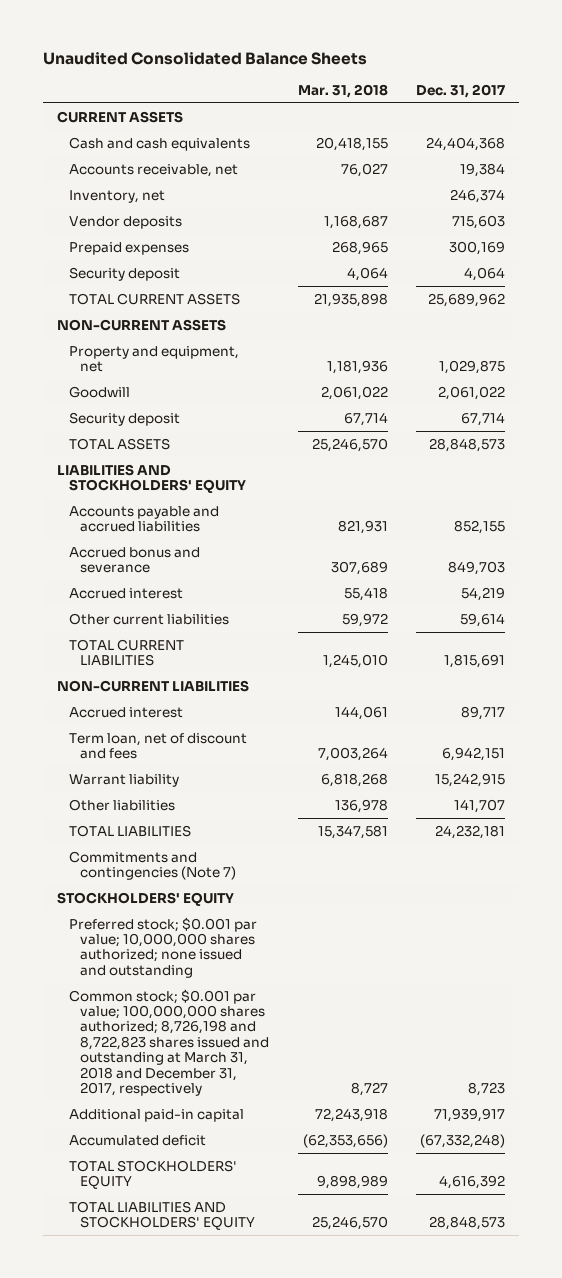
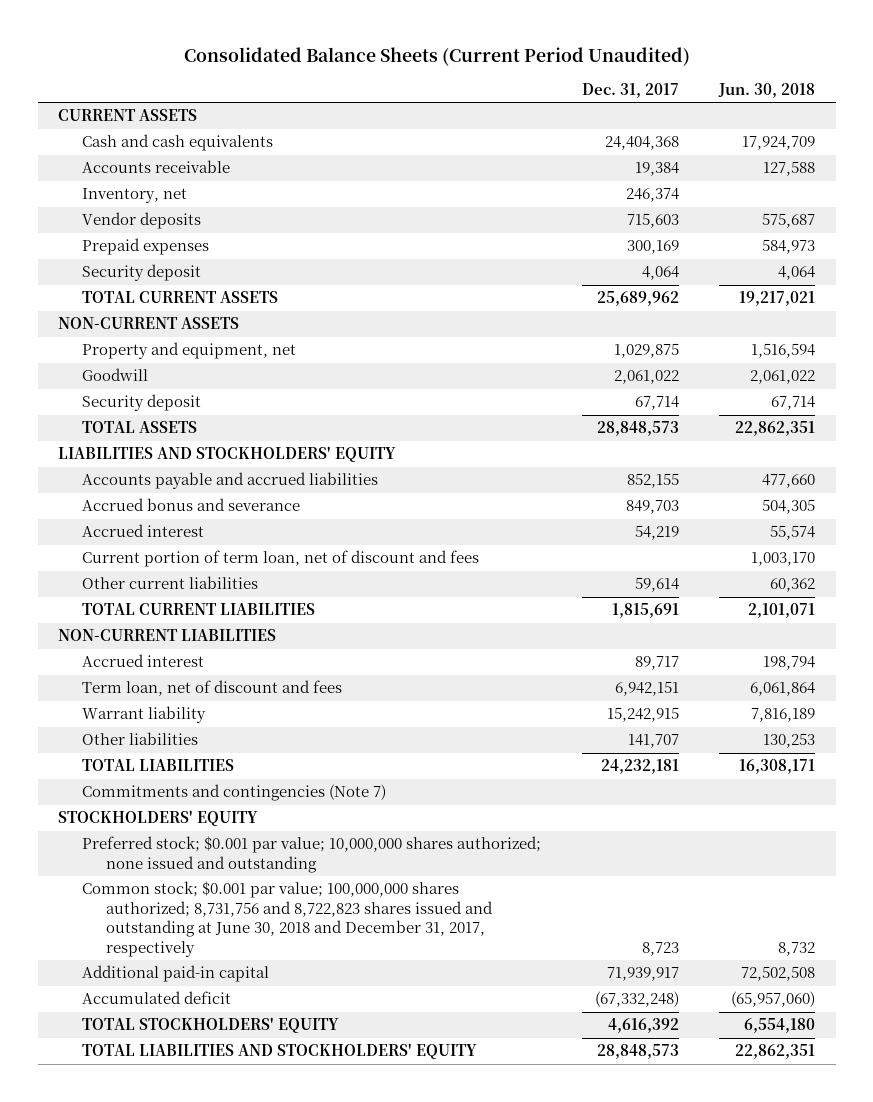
- Unaudited Consolidated Balance Sheets
+ Consolidated Balance Sheets (Current Period Unaudited)
- | Mar. 31, 2018 | Dec. 31, 2017
+ | Dec. 31, 2017 | Jun. 30, 2018
- Accounts receivable, net | 76,027 | 19,384
+ Accounts receivable | 19,384 | 127,588
+ Current portion of term loan, net of discount and fees | | 1,003,170
- Common stock; $0.001 par value; 100,000,000 shares authorized; 8,726,198 and 8,722,823 shares issued and outstanding at March 31, 2018 and December 31, 2017, respectively | 8,727 | 8,723
+ Common stock; $0.001 par value; 100,000,000 shares authorized; 8,731,756 and 8,722,823 shares issued and outstanding at June 30, 2018 and December 31, 2017, respectively | 8,723 | 8,732

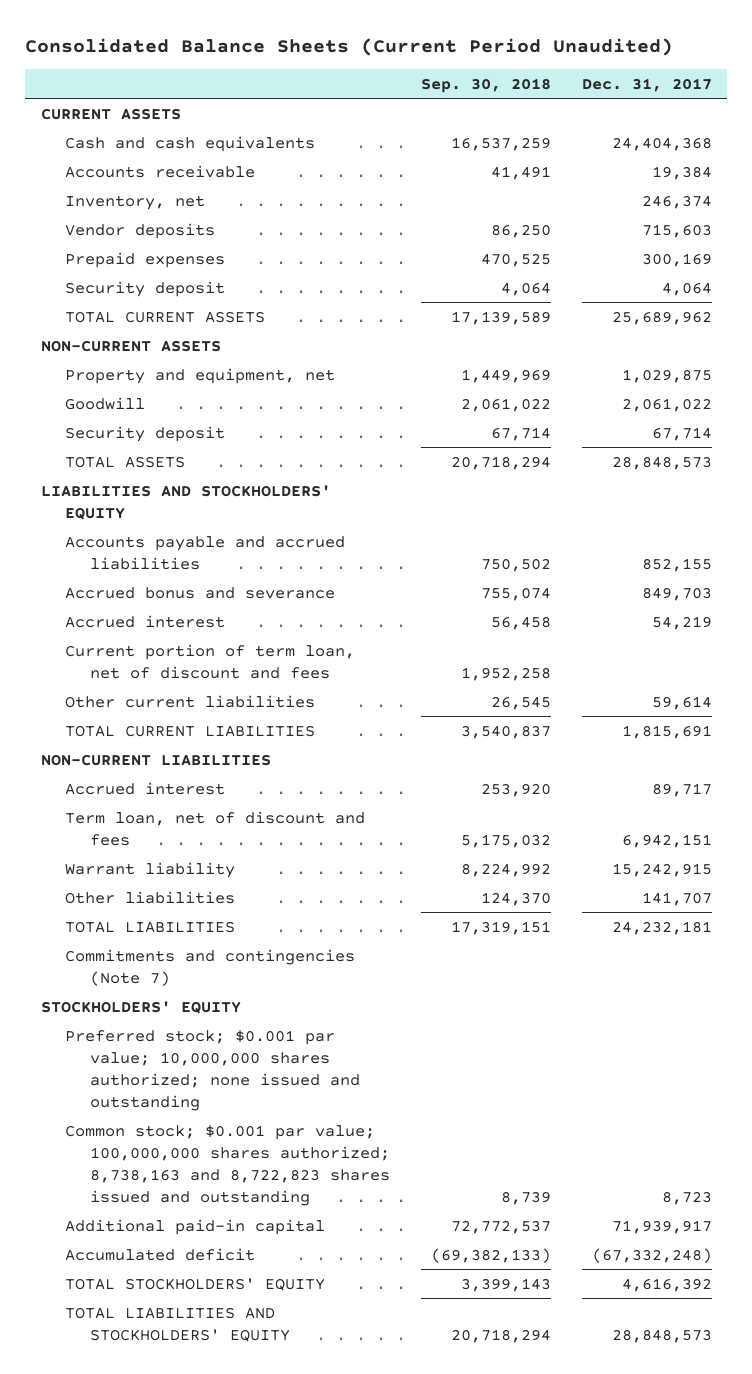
- | Dec. 31, 2017 | Jun. 30, 2018
+ | Sep. 30, 2018 | Dec. 31, 2017
- Common stock; $0.001 par value; 100,000,000 shares authorized; 8,731,756 and 8,722,823 shares issued and outstanding at June 30, 2018 and December 31, 2017, respectively | 8,723 | 8,732
+ Common stock; $0.001 par value; 100,000,000 shares authorized; 8,738,163 and 8,722,823 shares issued and outstanding | 8,739 | 8,723

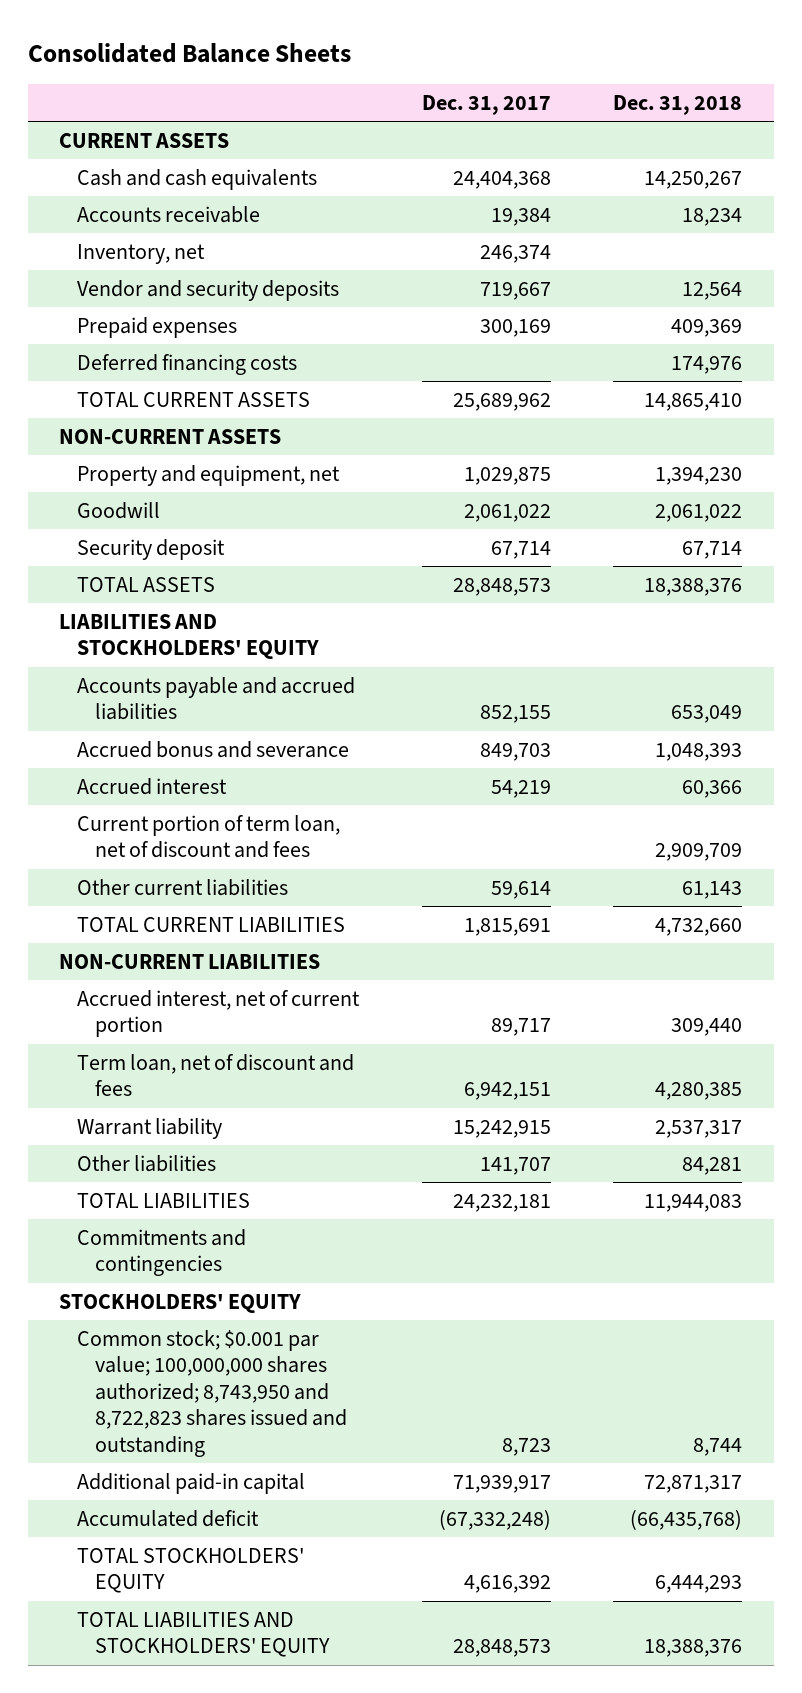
- Consolidated Balance Sheets (Current Period Unaudited)
+ Consolidated Balance Sheets
- | Sep. 30, 2018 | Dec. 31, 2017
+ | Dec. 31, 2017 | Dec. 31, 2018
- Vendor deposits | 86,250 | 715,603
+ Vendor and security deposits | 719,667 | 12,564
- Security deposit | 4,064 | 4,064
+ Deferred financing costs | | 174,976
- Accrued interest | 253,920 | 89,717
+ Accrued interest, net of current portion | 89,717 | 309,440
- Commitments and contingencies (Note 7)
+ Commitments and contingencies
- Preferred stock; $0.001 par value; 10,000,000 shares authorized; none issued and outstanding
- Common stock; $0.001 par value; 100,000,000 shares authorized; 8,738,163 and 8,722,823 shares issued and outstanding | 8,739 | 8,723
+ Common stock; $0.001 par value; 100,000,000 shares authorized; 8,743,950 and 8,722,823 shares issued and outstanding | 8,723 | 8,744

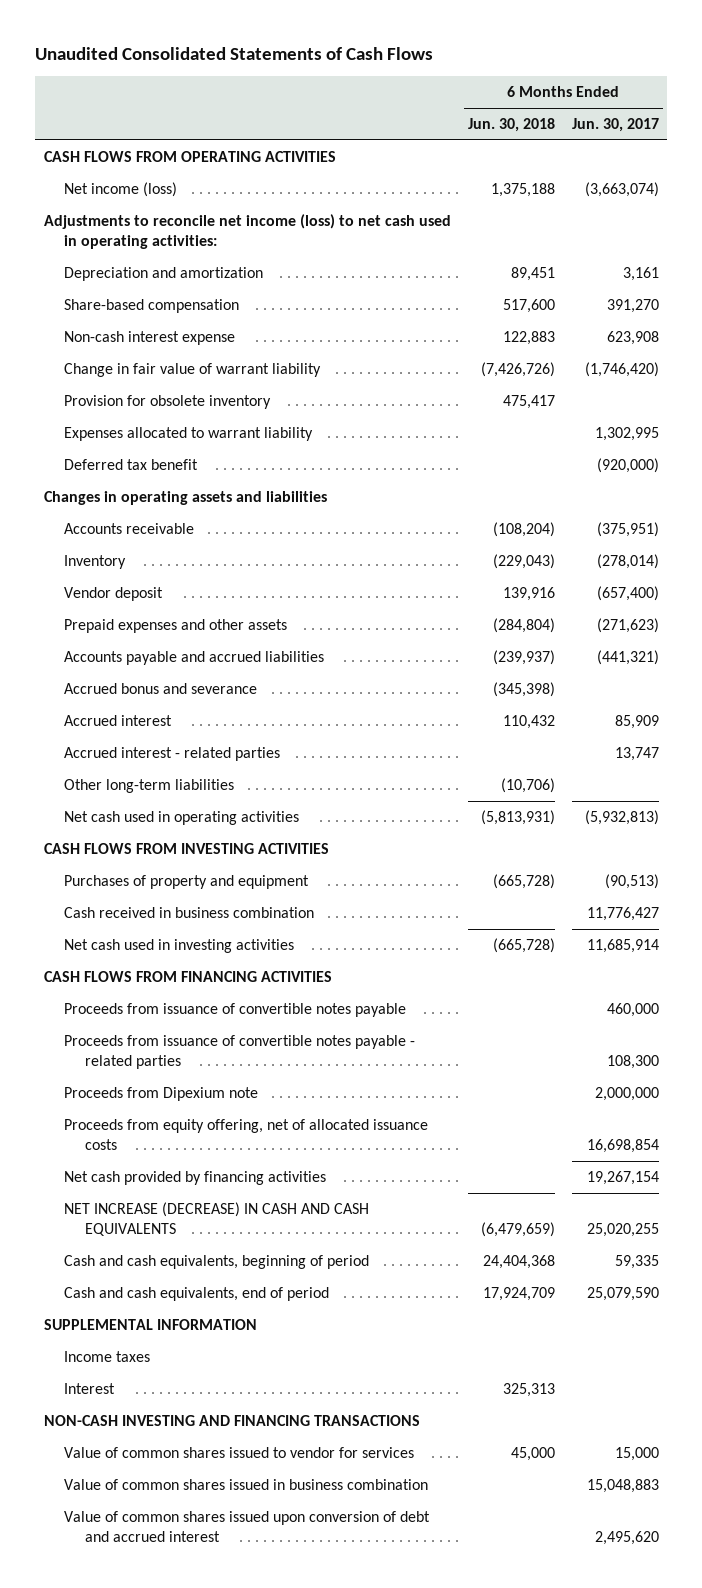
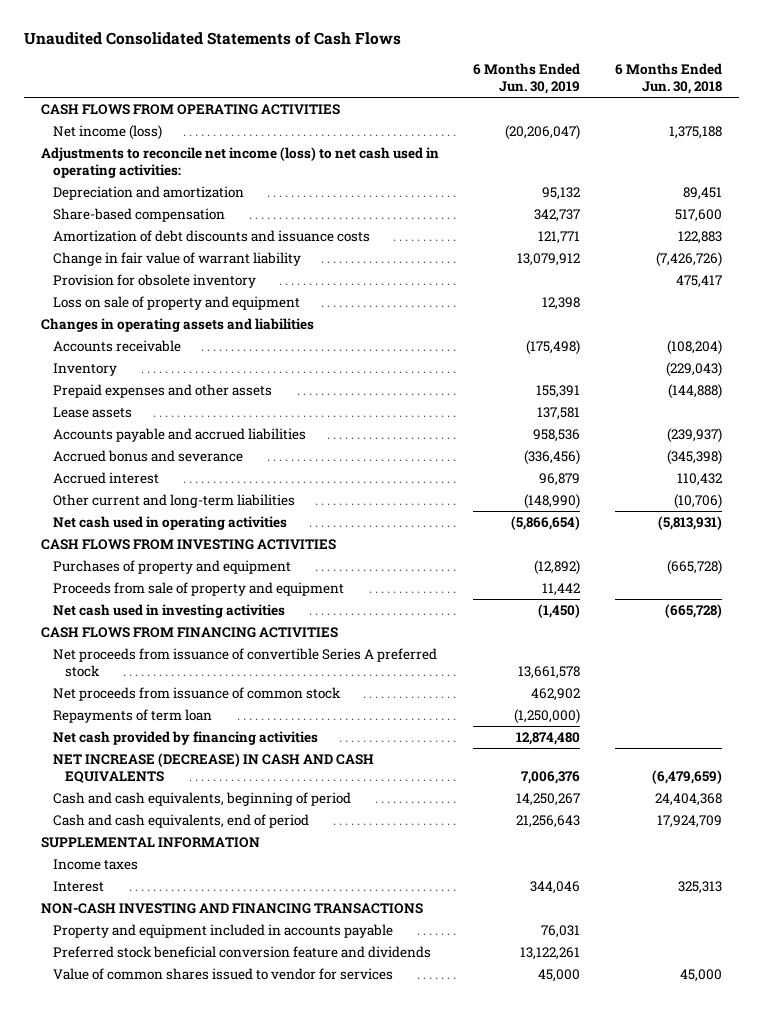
- | 6 Months Ended Jun. 30, 2018 | 6 Months Ended Jun. 30, 2017
+ | 6 Months Ended Jun. 30, 2019 | 6 Months Ended Jun. 30, 2018
- Non-cash interest expense | 122,883 | 623,908
+ Amortization of debt discounts and issuance costs | 121,771 | 122,883
- Expenses allocated to warrant liability | | 1,302,995
- Deferred tax benefit | | (920,000)
+ Loss on sale of property and equipment | 12,398 |
- Vendor deposit | 139,916 | (657,400)
- Prepaid expenses and other assets | (284,804) | (271,623)
+ Prepaid expenses and other assets | 155,391 | (144,888)
+ Lease assets | 137,581 |
- Accrued interest - related parties | | 13,747
- Other long-term liabilities | (10,706) |
+ Other current and long-term liabilities | (148,990) | (10,706)
- Cash received in business combination | | 11,776,427
+ Proceeds from sale of property and equipment | 11,442 |
- Proceeds from issuance of convertible notes payable | | 460,000
- Proceeds from issuance of convertible notes payable - related parties | | 108,300
- Proceeds from Dipexium note | | 2,000,000
- Proceeds from equity offering, net of allocated issuance costs | | 16,698,854
+ Net proceeds from issuance of convertible Series A preferred stock | 13,661,578 |
+ Net proceeds from issuance of common stock | 462,902 |
+ Repayments of term loan | (1,250,000) |
+ Property and equipment included in accounts payable | 76,031 |
+ Preferred stock beneficial conversion feature and dividends | 13,122,261 |
- Value of common shares issued in business combination | | 15,048,883
- Value of common shares issued upon conversion of debt and accrued interest | | 2,495,620

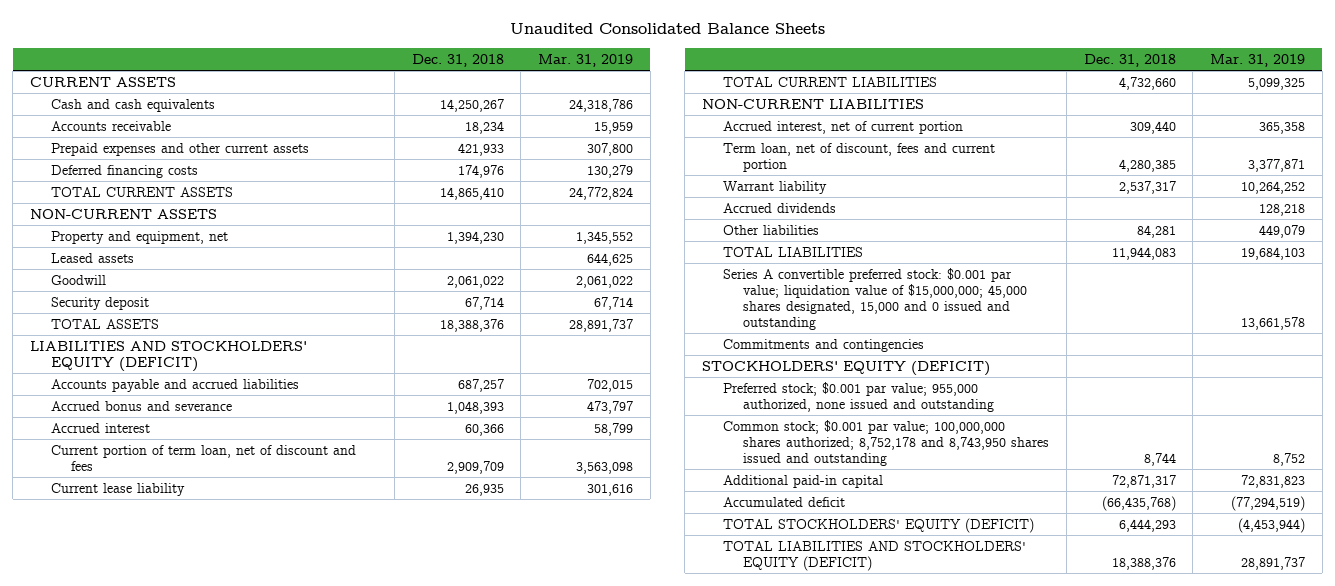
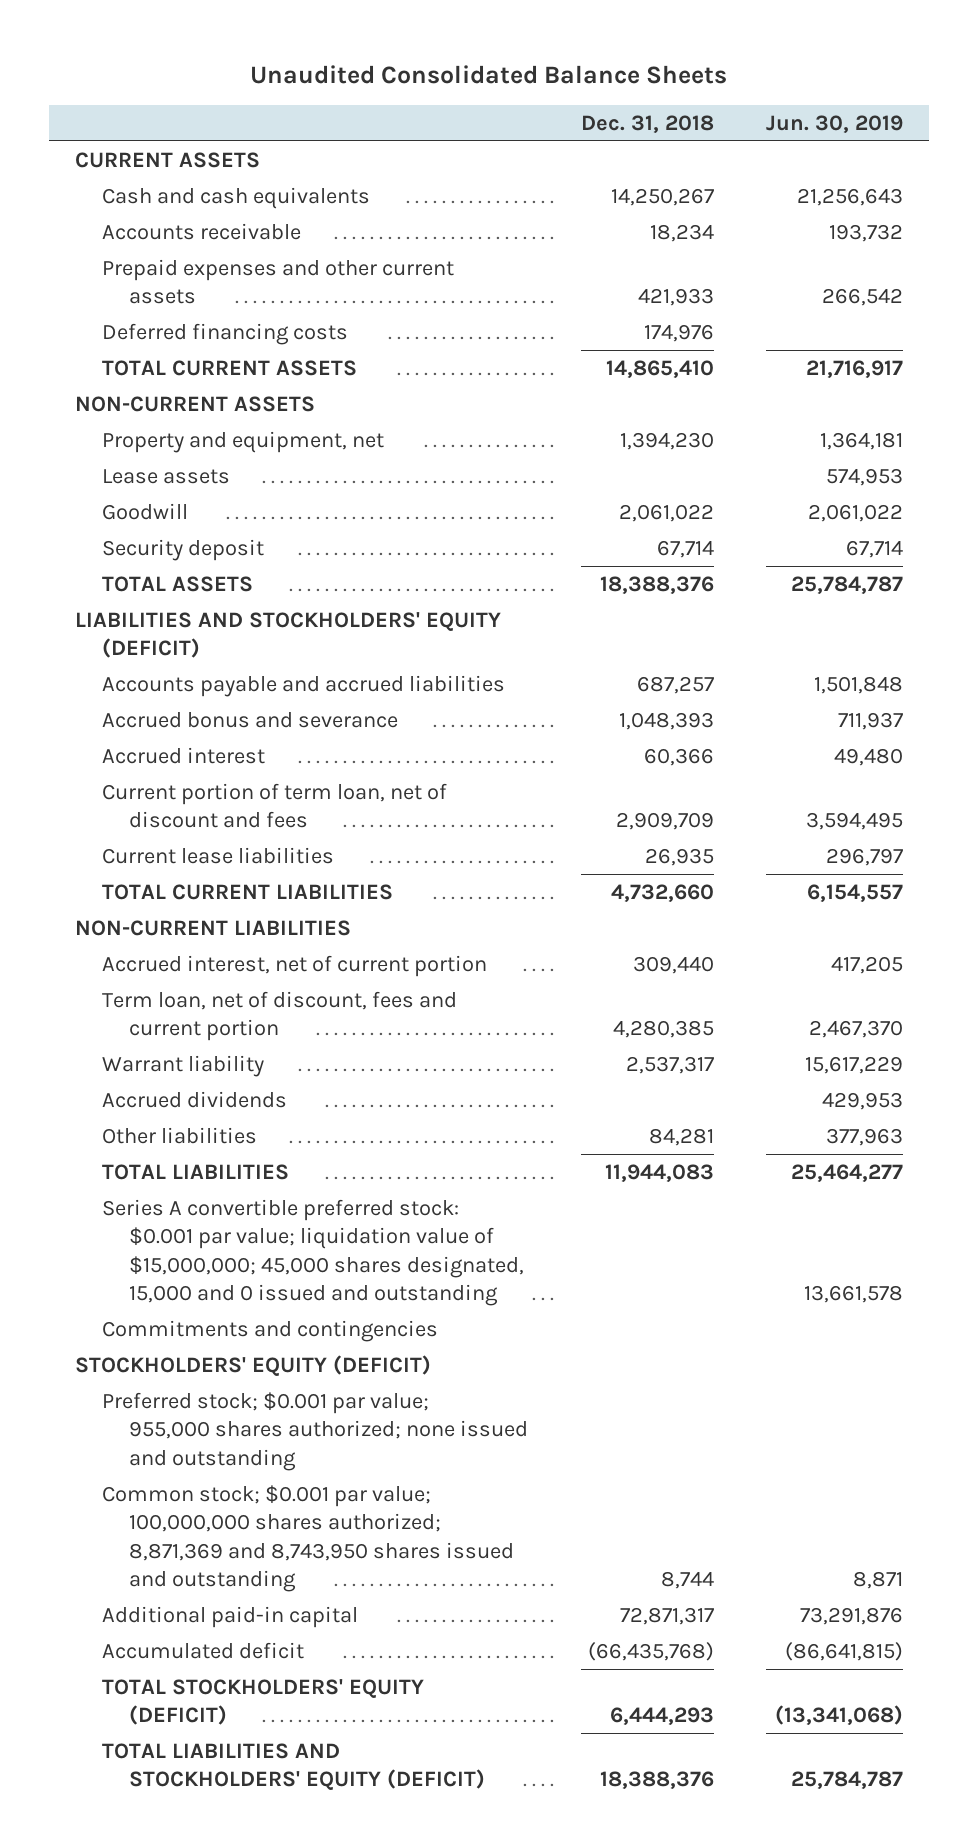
- | Dec. 31, 2018 | Mar. 31, 2019
+ | Dec. 31, 2018 | Jun. 30, 2019
- Leased assets | | 644,625
+ Lease assets | | 574,953
- Current lease liability | 26,935 | 301,616
+ Current lease liabilities | 26,935 | 296,797
- Preferred stock; $0.001 par value; 955,000 authorized, none issued and outstanding
- Common stock; $0.001 par value; 100,000,000 shares authorized; 8,752,178 and 8,743,950 shares issued and outstanding | 8,744 | 8,752
+ Preferred stock; $0.001 par value; 955,000 shares authorized; none issued and outstanding
+ Common stock; $0.001 par value; 100,000,000 shares authorized; 8,871,369 and 8,743,950 shares issued and outstanding | 8,744 | 8,871

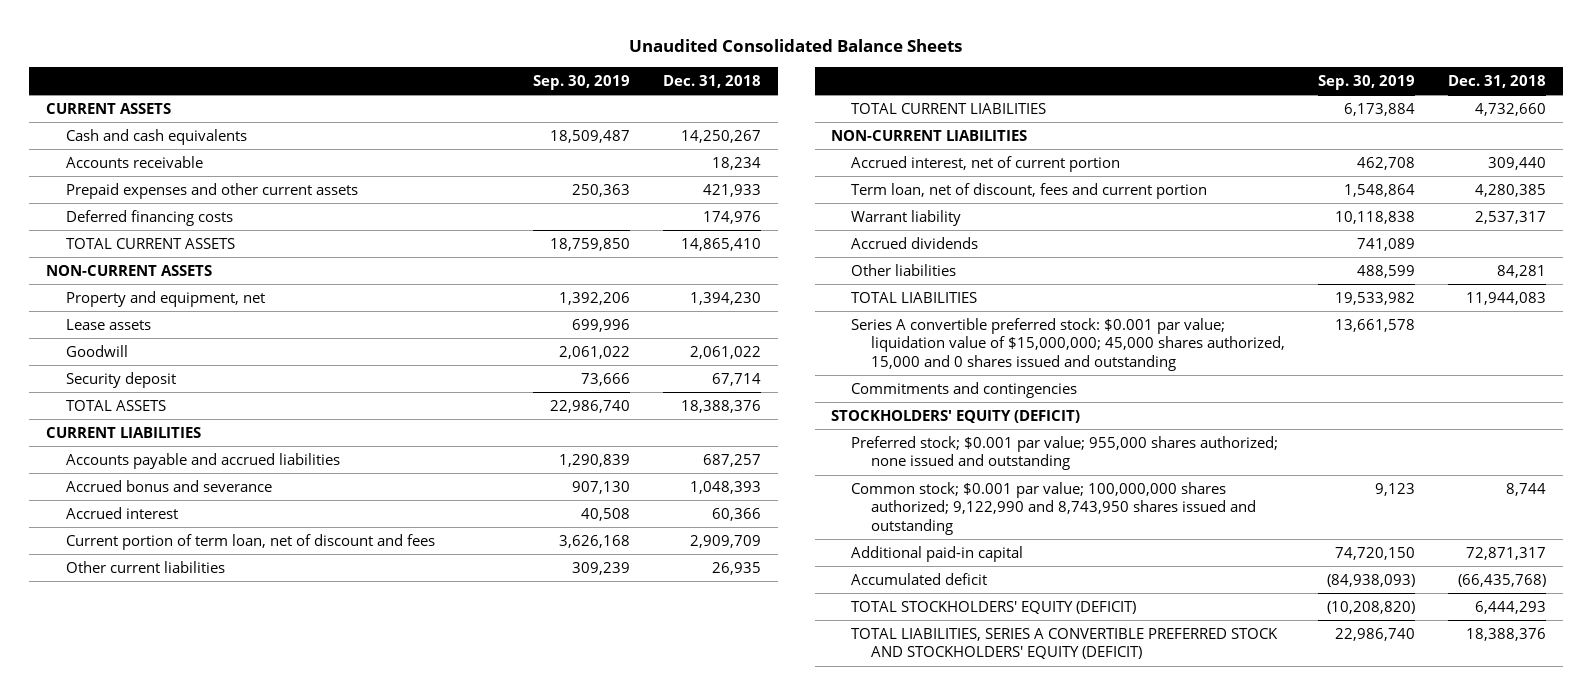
- | Dec. 31, 2018 | Jun. 30, 2019
+ | Sep. 30, 2019 | Dec. 31, 2018
- LIABILITIES AND STOCKHOLDERS' EQUITY (DEFICIT)
+ CURRENT LIABILITIES
- Current lease liabilities | 26,935 | 296,797
+ Other current liabilities | 309,239 | 26,935
- Series A convertible preferred stock: $0.001 par value; liquidation value of $15,000,000; 45,000 shares designated, 15,000 and 0 issued and outstanding | | 13,661,578
+ Series A convertible preferred stock: $0.001 par value; liquidation value of $15,000,000; 45,000 shares authorized, 15,000 and 0 shares issued and outstanding | 13,661,578 |
- Common stock; $0.001 par value; 100,000,000 shares authorized; 8,871,369 and 8,743,950 shares issued and outstanding | 8,744 | 8,871
+ Common stock; $0.001 par value; 100,000,000 shares authorized; 9,122,990 and 8,743,950 shares issued and outstanding | 9,123 | 8,744
- TOTAL LIABILITIES AND STOCKHOLDERS' EQUITY (DEFICIT) | 18,388,376 | 25,784,787
+ TOTAL LIABILITIES, SERIES A CONVERTIBLE PREFERRED STOCK AND STOCKHOLDERS' EQUITY (DEFICIT) | 22,986,740 | 18,388,376

